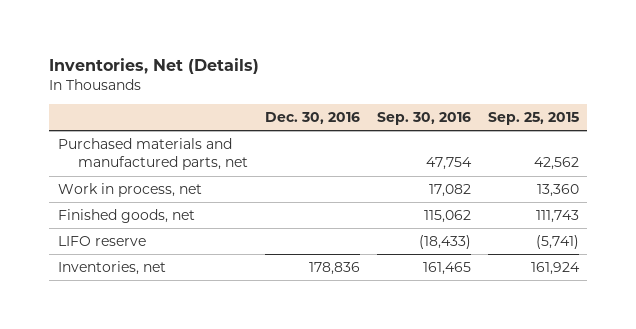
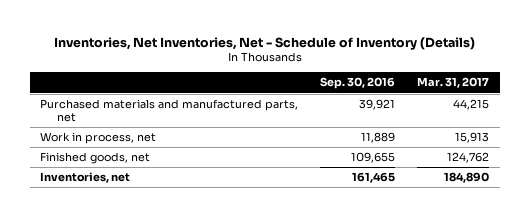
- Inventories, Net (Details)
+ Inventories, Net Inventories, Net - Schedule of Inventory (Details)
- | Dec. 30, 2016 | Sep. 30, 2016 | Sep. 25, 2015
+ | Sep. 30, 2016 | Mar. 31, 2017
- Purchased materials and manufactured parts, net | | 47,754 | 42,562
- Work in process, net | | 17,082 | 13,360
- Finished goods, net | | 115,062 | 111,743
- LIFO reserve | | (18,433) | (5,741)
+ Purchased materials and manufactured parts, net | 39,921 | 44,215
+ Work in process, net | 11,889 | 15,913
+ Finished goods, net | 109,655 | 124,762

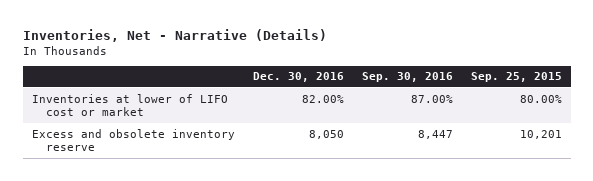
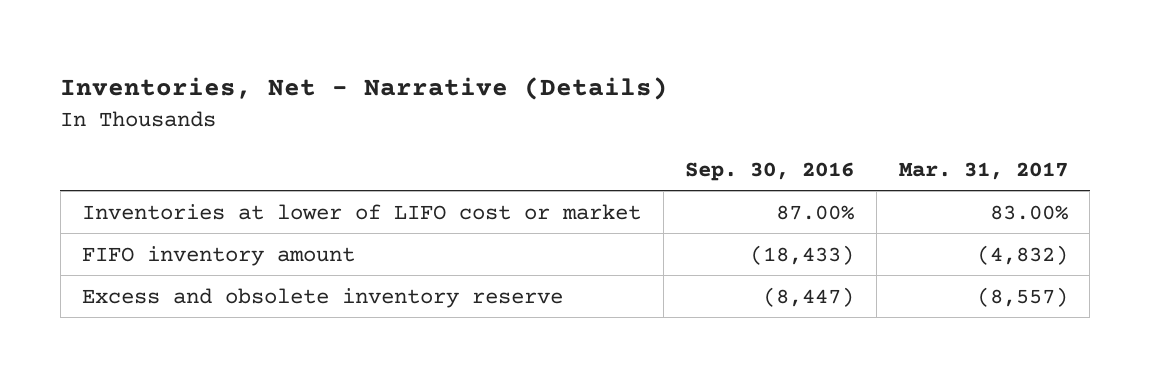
- | Dec. 30, 2016 | Sep. 30, 2016 | Sep. 25, 2015
+ | Sep. 30, 2016 | Mar. 31, 2017
- Excess and obsolete inventory reserve | 8,050 | 8,447 | 10,201
+ FIFO inventory amount | (18,433) | (4,832)
+ Excess and obsolete inventory reserve | (8,447) | (8,557)

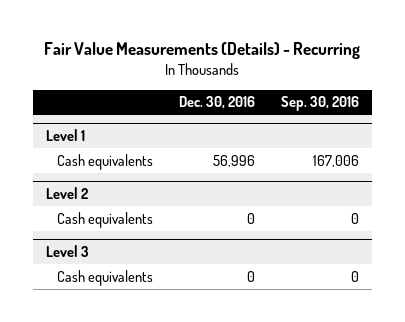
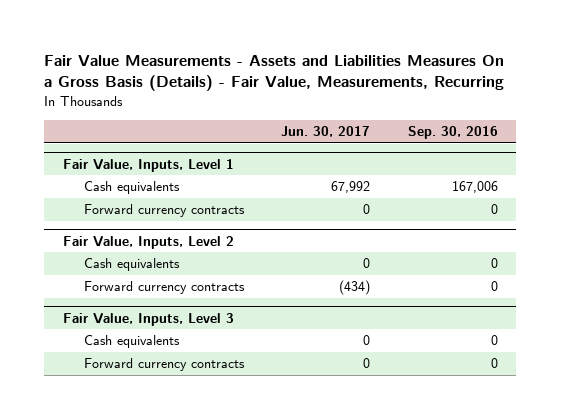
- Fair Value Measurements (Details) - Recurring
+ Fair Value Measurements - Assets and Liabilities Measures On a Gross Basis (Details) - Fair Value, Measurements, Recurring
- | Dec. 30, 2016 | Sep. 30, 2016
+ | Jun. 30, 2017 | Sep. 30, 2016
- Level 1
+ Fair Value, Inputs, Level 1
- Level 2
+ Forward currency contracts | 0 | 0
+ Fair Value, Inputs, Level 2
- Level 3
+ Forward currency contracts | (434) | 0
+ Fair Value, Inputs, Level 3
+ Forward currency contracts | 0 | 0

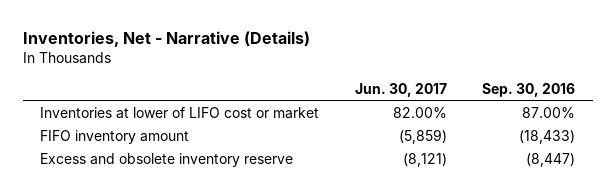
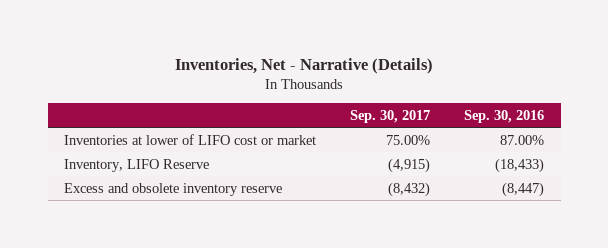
- | Jun. 30, 2017 | Sep. 30, 2016
+ | Sep. 30, 2017 | Sep. 30, 2016
- FIFO inventory amount | (5,859) | (18,433)
+ Inventory, LIFO Reserve | (4,915) | (18,433)

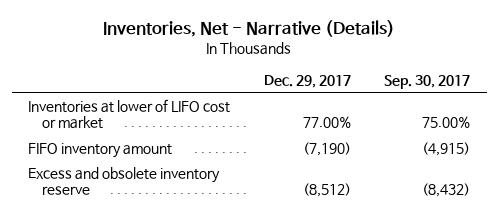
- | Sep. 30, 2017 | Sep. 30, 2016
+ | Dec. 29, 2017 | Sep. 30, 2017
- Inventory, LIFO Reserve | (4,915) | (18,433)
+ FIFO inventory amount | (7,190) | (4,915)

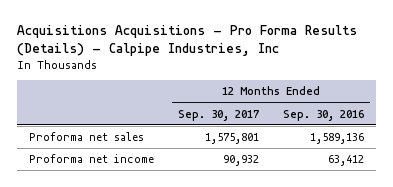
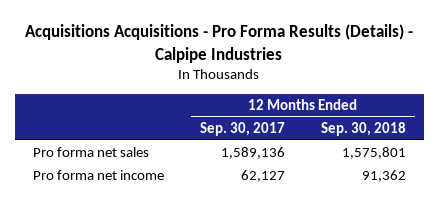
- Acquisitions Acquisitions - Pro Forma Results (Details) - Calpipe Industries, Inc
+ Acquisitions Acquisitions - Pro Forma Results (Details) - Calpipe Industries
- | 12 Months Ended Sep. 30, 2017 | 12 Months Ended Sep. 30, 2016
+ | 12 Months Ended Sep. 30, 2017 | 12 Months Ended Sep. 30, 2018
- Proforma net sales | 1,575,801 | 1,589,136
- Proforma net income | 90,932 | 63,412
+ Pro forma net sales | 1,589,136 | 1,575,801
+ Pro forma net income | 62,127 | 91,362

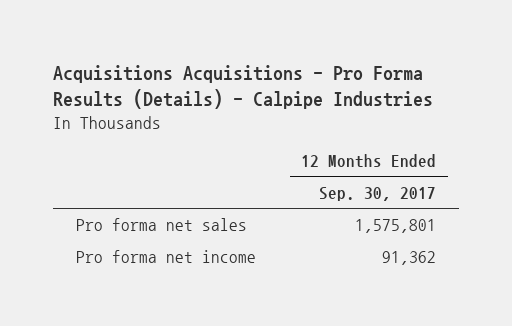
- | 12 Months Ended Sep. 30, 2017 | 12 Months Ended Sep. 30, 2018
+ | 12 Months Ended Sep. 30, 2017
- Pro forma net sales | 1,589,136 | 1,575,801
- Pro forma net income | 62,127 | 91,362
+ Pro forma net sales | 1,575,801
+ Pro forma net income | 91,362

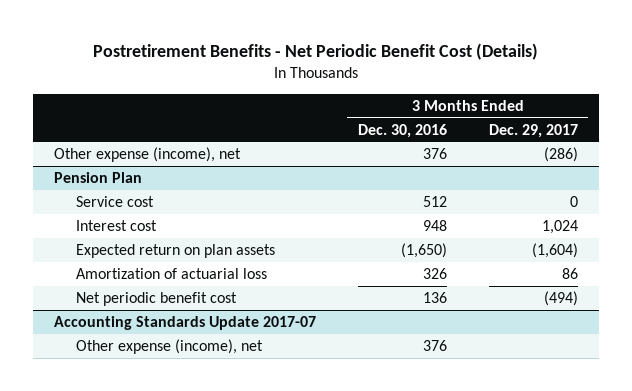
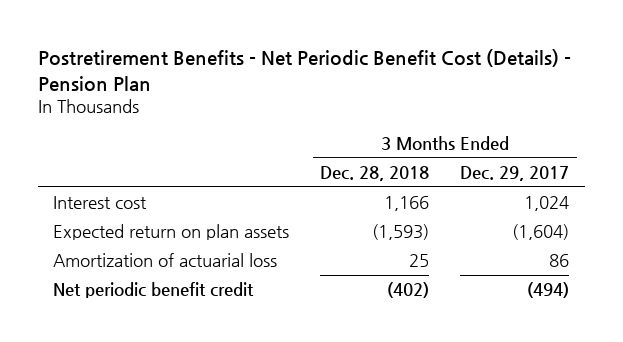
- Postretirement Benefits - Net Periodic Benefit Cost (Details)
+ Postretirement Benefits - Net Periodic Benefit Cost (Details) - Pension Plan
- | 3 Months Ended Dec. 30, 2016 | 3 Months Ended Dec. 29, 2017
+ | 3 Months Ended Dec. 28, 2018 | 3 Months Ended Dec. 29, 2017
- Other expense (income), net | 376 | (286)
- Pension Plan
- Service cost | 512 | 0
- Net periodic benefit cost | 136 | (494)
- Accounting Standards Update 2017-07
- Other expense (income), net | 376 |
+ Net periodic benefit credit | (402) | (494)

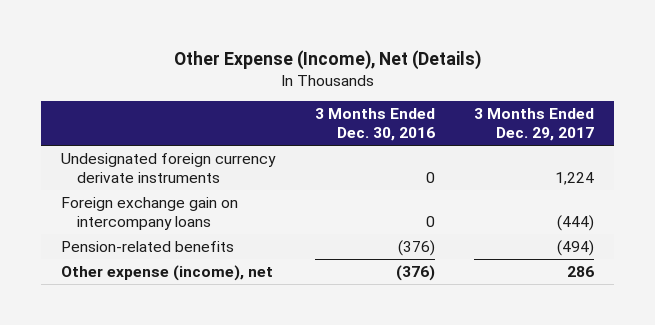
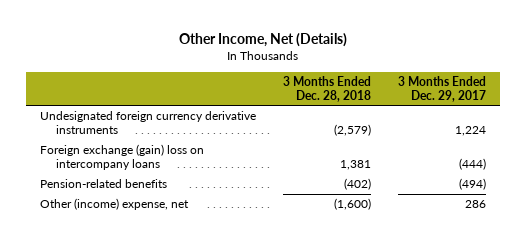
- Other Expense (Income), Net (Details)
+ Other Income, Net (Details)
- | 3 Months Ended Dec. 30, 2016 | 3 Months Ended Dec. 29, 2017
+ | 3 Months Ended Dec. 28, 2018 | 3 Months Ended Dec. 29, 2017
- Undesignated foreign currency derivate instruments | 0 | 1,224
- Foreign exchange gain on intercompany loans | 0 | (444)
+ Undesignated foreign currency derivative instruments | (2,579) | 1,224
+ Foreign exchange (gain) loss on intercompany loans | 1,381 | (444)
- Other expense (income), net | (376) | 286
+ Other (income) expense, net | (1,600) | 286

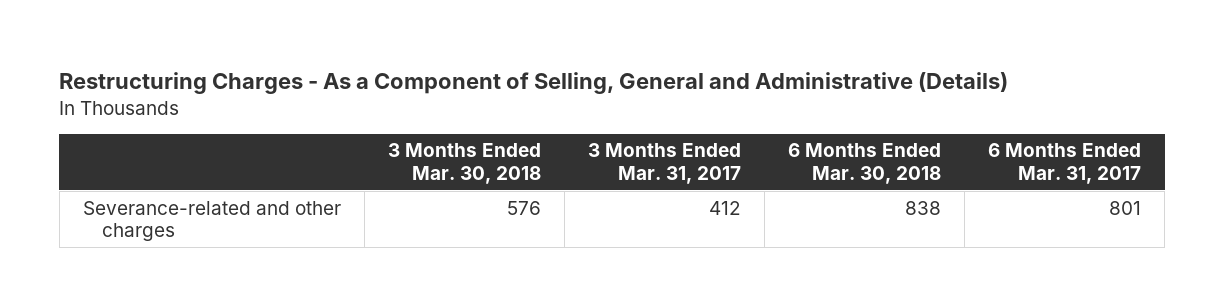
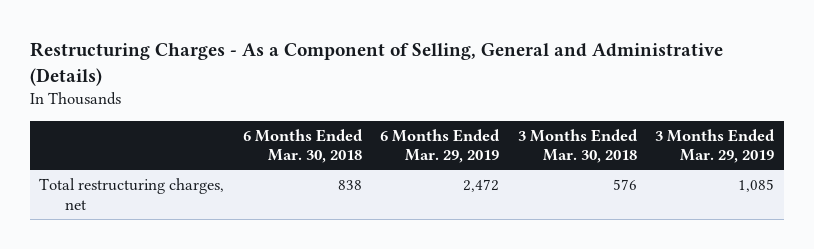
- | 3 Months Ended Mar. 30, 2018 | 3 Months Ended Mar. 31, 2017 | 6 Months Ended Mar. 30, 2018 | 6 Months Ended Mar. 31, 2017
+ | 6 Months Ended Mar. 30, 2018 | 6 Months Ended Mar. 29, 2019 | 3 Months Ended Mar. 30, 2018 | 3 Months Ended Mar. 29, 2019
- Severance-related and other charges | 576 | 412 | 838 | 801
+ Total restructuring charges, net | 838 | 2,472 | 576 | 1,085

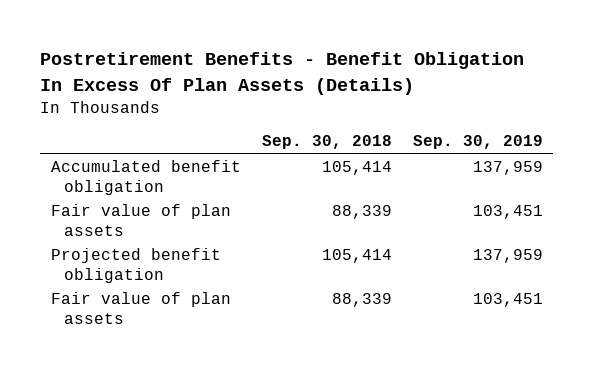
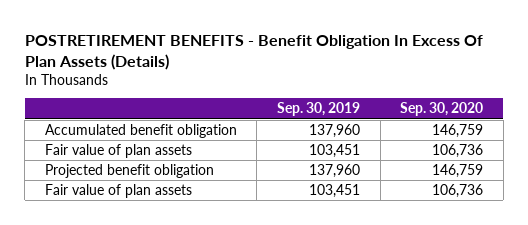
- Postretirement Benefits - Benefit Obligation In Excess Of Plan Assets (Details)
+ POSTRETIREMENT BENEFITS - Benefit Obligation In Excess Of Plan Assets (Details)
- | Sep. 30, 2018 | Sep. 30, 2019
+ | Sep. 30, 2019 | Sep. 30, 2020
- Accumulated benefit obligation | 105,414 | 137,959
+ Accumulated benefit obligation | 137,960 | 146,759
- Projected benefit obligation | 105,414 | 137,959
+ Projected benefit obligation | 137,960 | 146,759

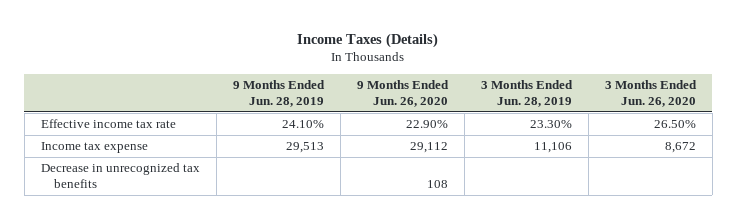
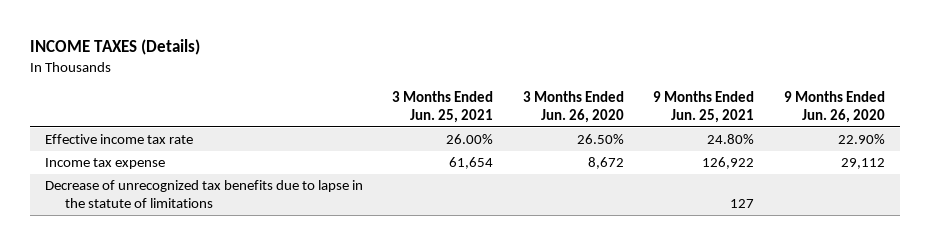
- Income Taxes (Details)
+ INCOME TAXES (Details)
- | 9 Months Ended Jun. 28, 2019 | 9 Months Ended Jun. 26, 2020 | 3 Months Ended Jun. 28, 2019 | 3 Months Ended Jun. 26, 2020
+ | 3 Months Ended Jun. 25, 2021 | 3 Months Ended Jun. 26, 2020 | 9 Months Ended Jun. 25, 2021 | 9 Months Ended Jun. 26, 2020
- Decrease in unrecognized tax benefits | | 108 | |
+ Decrease of unrecognized tax benefits due to lapse in the statute of limitations | | | 127 |

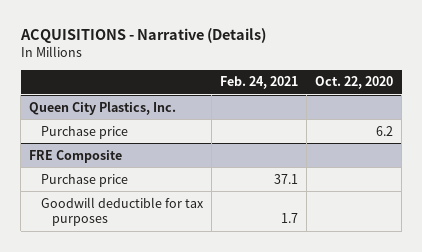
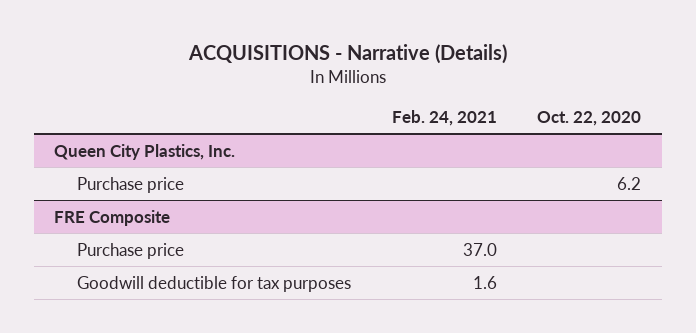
@ FRE Composite
- Purchase price | 37.1 |
- Goodwill deductible for tax purposes | 1.7 |
+ Purchase price | 37.0 |
+ Goodwill deductible for tax purposes | 1.6 |

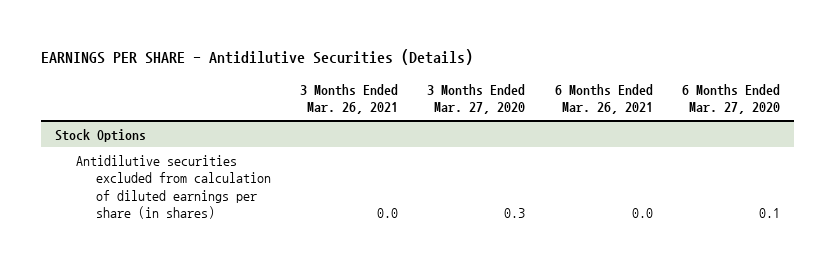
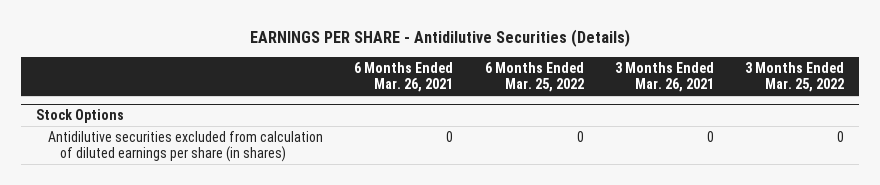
- | 3 Months Ended Mar. 26, 2021 | 3 Months Ended Mar. 27, 2020 | 6 Months Ended Mar. 26, 2021 | 6 Months Ended Mar. 27, 2020
+ | 6 Months Ended Mar. 26, 2021 | 6 Months Ended Mar. 25, 2022 | 3 Months Ended Mar. 26, 2021 | 3 Months Ended Mar. 25, 2022
@ Stock Options
- Antidilutive securities excluded from calculation of diluted earnings per share (in shares) | 0.0 | 0.3 | 0.0 | 0.1
+ Antidilutive securities excluded from calculation of diluted earnings per share (in shares) | 0 | 0 | 0 | 0

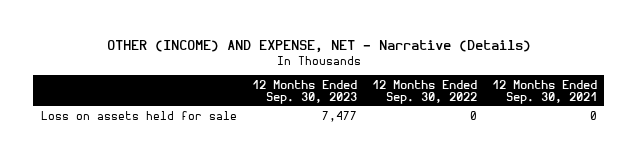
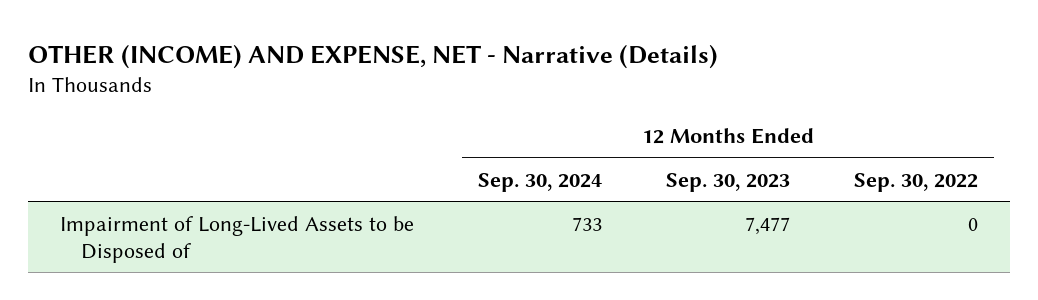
- | 12 Months Ended Sep. 30, 2023 | 12 Months Ended Sep. 30, 2022 | 12 Months Ended Sep. 30, 2021
+ | 12 Months Ended Sep. 30, 2024 | 12 Months Ended Sep. 30, 2023 | 12 Months Ended Sep. 30, 2022
- Loss on assets held for sale | 7,477 | 0 | 0
+ Impairment of Long-Lived Assets to be Disposed of | 733 | 7,477 | 0

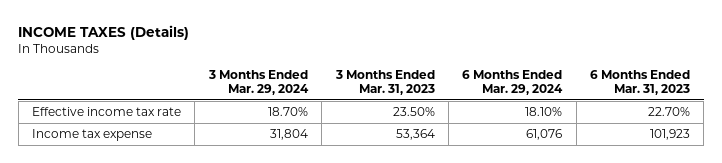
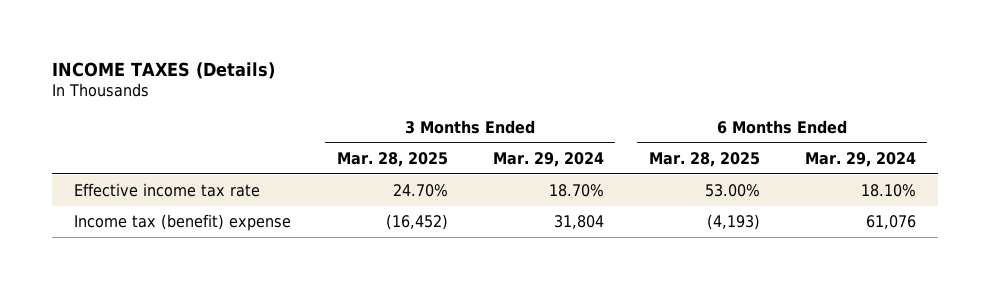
- | 3 Months Ended Mar. 29, 2024 | 3 Months Ended Mar. 31, 2023 | 6 Months Ended Mar. 29, 2024 | 6 Months Ended Mar. 31, 2023
+ | 3 Months Ended Mar. 28, 2025 | 3 Months Ended Mar. 29, 2024 | 6 Months Ended Mar. 28, 2025 | 6 Months Ended Mar. 29, 2024
- Income tax expense | 31,804 | 53,364 | 61,076 | 101,923
+ Income tax (benefit) expense | (16,452) | 31,804 | (4,193) | 61,076

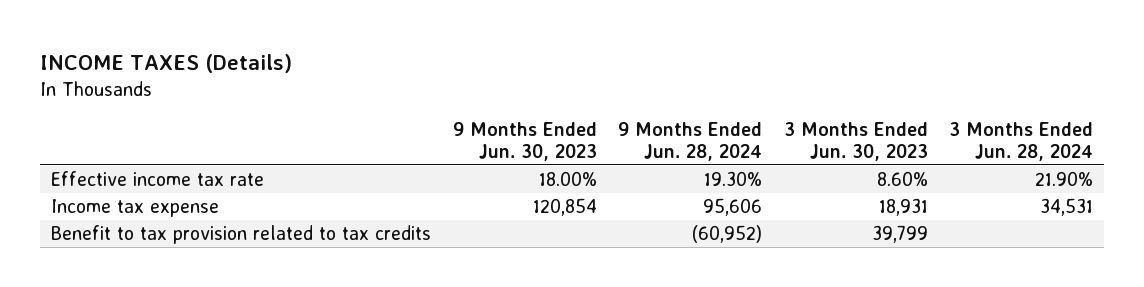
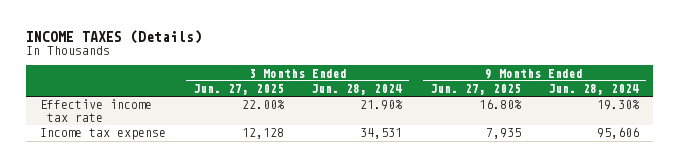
- | 9 Months Ended Jun. 30, 2023 | 9 Months Ended Jun. 28, 2024 | 3 Months Ended Jun. 30, 2023 | 3 Months Ended Jun. 28, 2024
+ | 3 Months Ended Jun. 27, 2025 | 3 Months Ended Jun. 28, 2024 | 9 Months Ended Jun. 27, 2025 | 9 Months Ended Jun. 28, 2024
- Benefit to tax provision related to tax credits | | (60,952) | 39,799 |

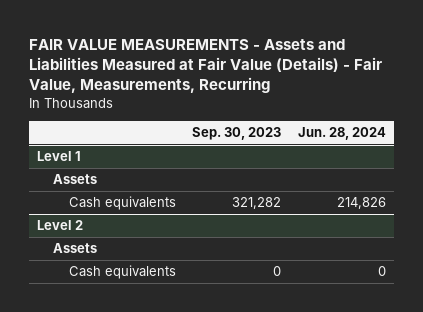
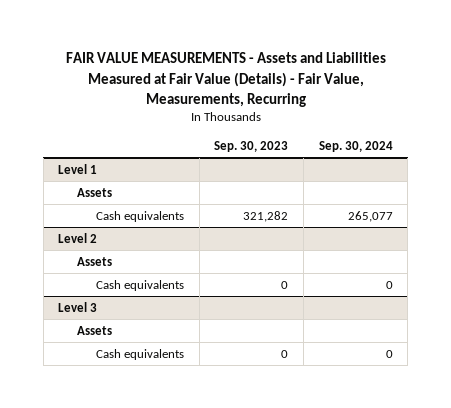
- | Sep. 30, 2023 | Jun. 28, 2024
+ | Sep. 30, 2023 | Sep. 30, 2024
+ Level 3
+ Assets
+ Cash equivalents | 0 | 0

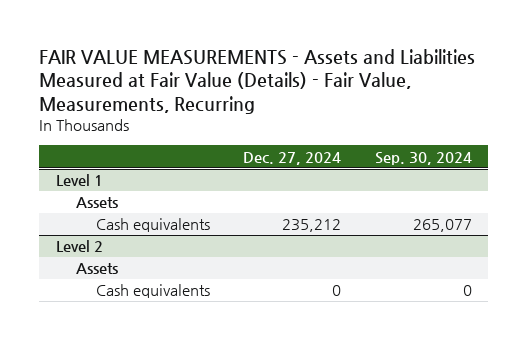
- | Sep. 30, 2023 | Sep. 30, 2024
+ | Dec. 27, 2024 | Sep. 30, 2024
- Level 3
- Assets
- Cash equivalents | 0 | 0

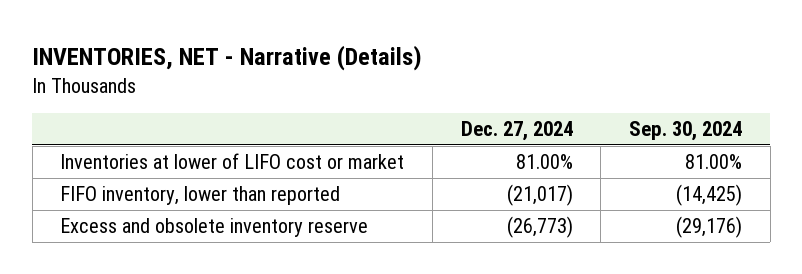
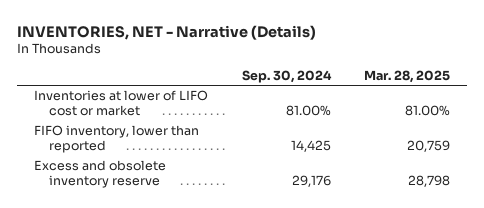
- | Dec. 27, 2024 | Sep. 30, 2024
+ | Sep. 30, 2024 | Mar. 28, 2025
- FIFO inventory, lower than reported | (21,017) | (14,425)
- Excess and obsolete inventory reserve | (26,773) | (29,176)
+ FIFO inventory, lower than reported | 14,425 | 20,759
+ Excess and obsolete inventory reserve | 29,176 | 28,798

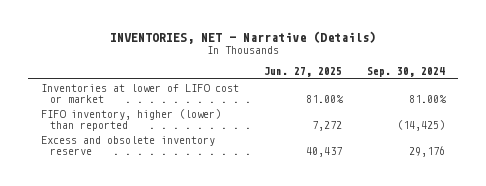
- | Sep. 30, 2024 | Mar. 28, 2025
+ | Jun. 27, 2025 | Sep. 30, 2024
- FIFO inventory, lower than reported | 14,425 | 20,759
+ FIFO inventory, higher (lower) than reported | 7,272 | (14,425)

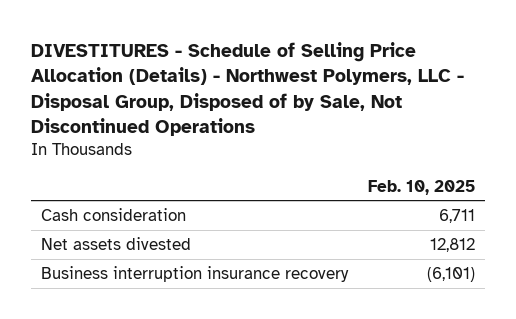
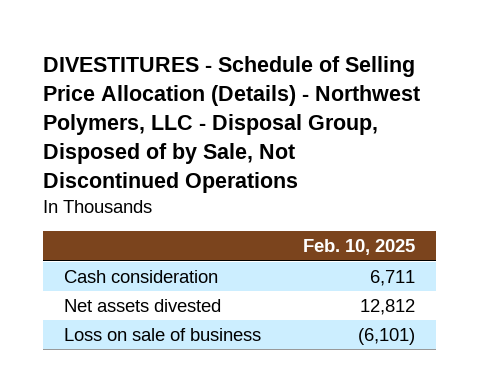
- Business interruption insurance recovery | (6,101)
+ Loss on sale of business | (6,101)

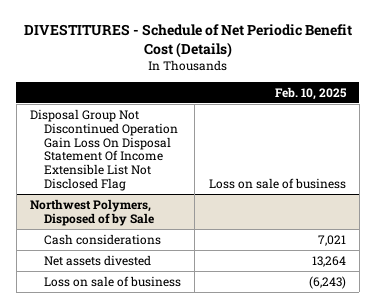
- DIVESTITURES - Schedule of Selling Price Allocation (Details) - Northwest Polymers, LLC - Disposal Group, Disposed of by Sale, Not Discontinued Operations
+ DIVESTITURES - Schedule of Net Periodic Benefit Cost (Details)
- Cash consideration | 6,711
- Net assets divested | 12,812
- Loss on sale of business | (6,101)
+ Disposal Group Not Discontinued Operation Gain Loss On Disposal Statement Of Income Extensible List Not Disclosed Flag | Loss on sale of business
+ Northwest Polymers, Disposed of by Sale
+ Cash considerations | 7,021
+ Net assets divested | 13,264
+ Loss on sale of business | (6,243)

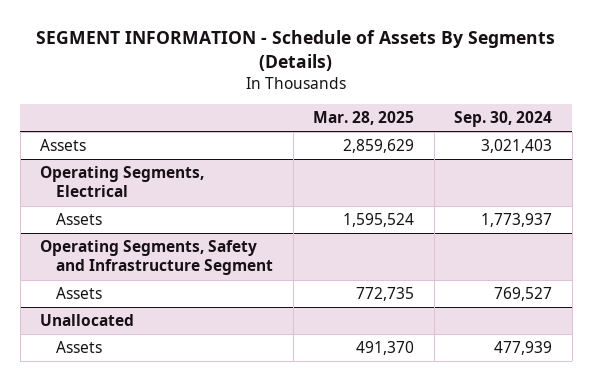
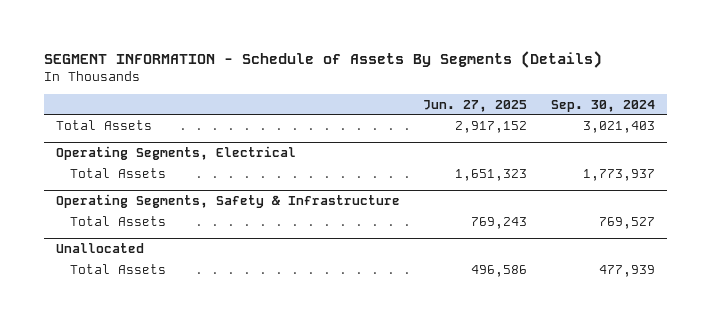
- | Mar. 28, 2025 | Sep. 30, 2024
+ | Jun. 27, 2025 | Sep. 30, 2024
- Assets | 2,859,629 | 3,021,403
+ Total Assets | 2,917,152 | 3,021,403
@ Operating Segments, Electrical
- Assets | 1,595,524 | 1,773,937
- Operating Segments, Safety and Infrastructure Segment
- Assets | 772,735 | 769,527
@ Operating Segments, Electrical
+ Total Assets | 1,651,323 | 1,773,937
+ Operating Segments, Safety & Infrastructure
+ Total Assets | 769,243 | 769,527
@ Unallocated
- Assets | 491,370 | 477,939
+ Total Assets | 496,586 | 477,939

